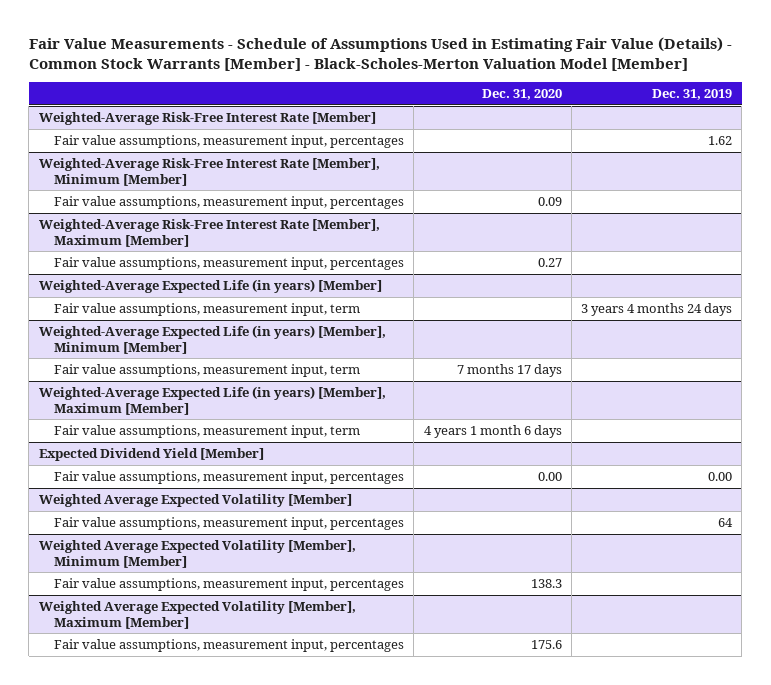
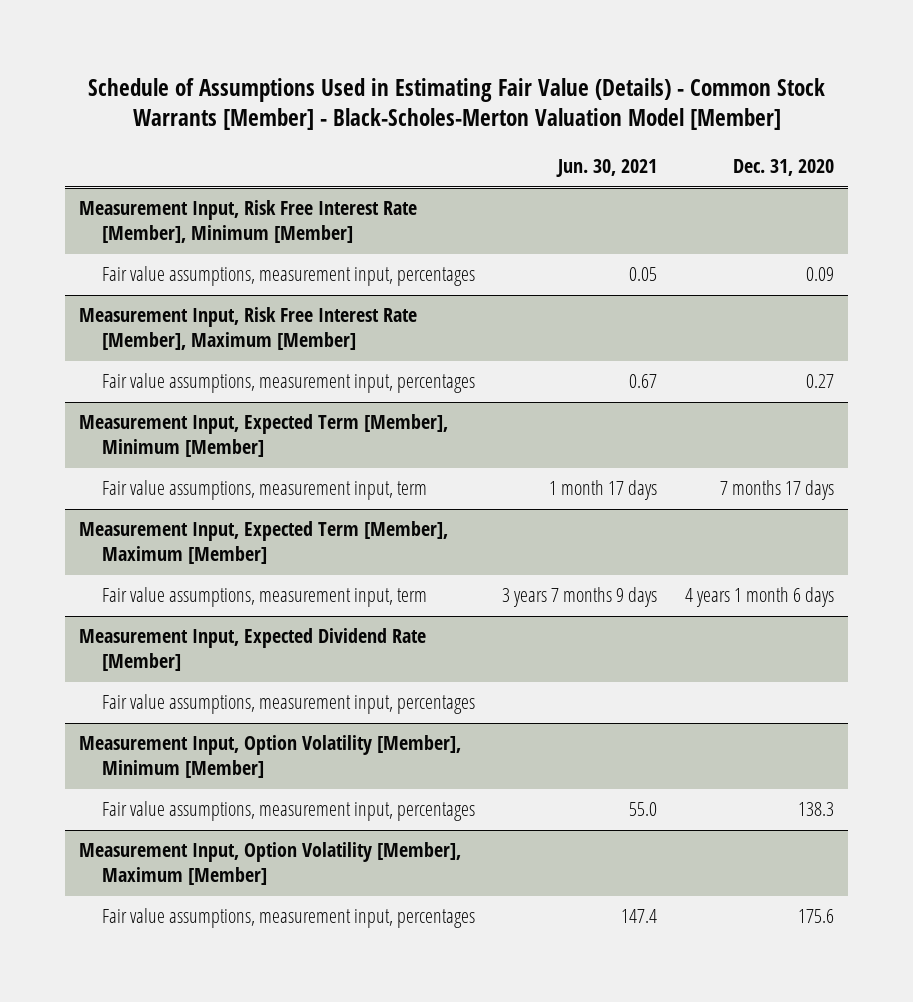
- Fair Value Measurements - Schedule of Assumptions Used in Estimating Fair Value (Details) - Common Stock Warrants [Member] - Black-Scholes-Merton Valuation Model [Member]
+ Schedule of Assumptions Used in Estimating Fair Value (Details) - Common Stock Warrants [Member] - Black-Scholes-Merton Valuation Model [Member]
- | Dec. 31, 2020 | Dec. 31, 2019
+ | Jun. 30, 2021 | Dec. 31, 2020
- Weighted-Average Risk-Free Interest Rate [Member]
- Fair value assumptions, measurement input, percentages | | 1.62
- Weighted-Average Risk-Free Interest Rate [Member], Minimum [Member]
+ Measurement Input, Risk Free Interest Rate [Member], Minimum [Member]
- Weighted-Average Risk-Free Interest Rate [Member], Maximum [Member]
+ Measurement Input, Risk Free Interest Rate [Member], Maximum [Member]
- Weighted-Average Expected Life (in years) [Member]
- Fair value assumptions, measurement input, term | | 3 years 4 months 24 days
- Weighted-Average Expected Life (in years) [Member], Minimum [Member]
+ Measurement Input, Expected Term [Member], Minimum [Member]
- Weighted-Average Expected Life (in years) [Member], Maximum [Member]
+ Measurement Input, Expected Term [Member], Maximum [Member]
- Expected Dividend Yield [Member]
- Fair value assumptions, measurement input, percentages | 0.00 | 0.00
- Weighted Average Expected Volatility [Member]
+ Measurement Input, Expected Dividend Rate [Member]
- Weighted Average Expected Volatility [Member], Minimum [Member]
+ Measurement Input, Option Volatility [Member], Minimum [Member]
- Weighted Average Expected Volatility [Member], Maximum [Member]
+ Measurement Input, Option Volatility [Member], Maximum [Member]

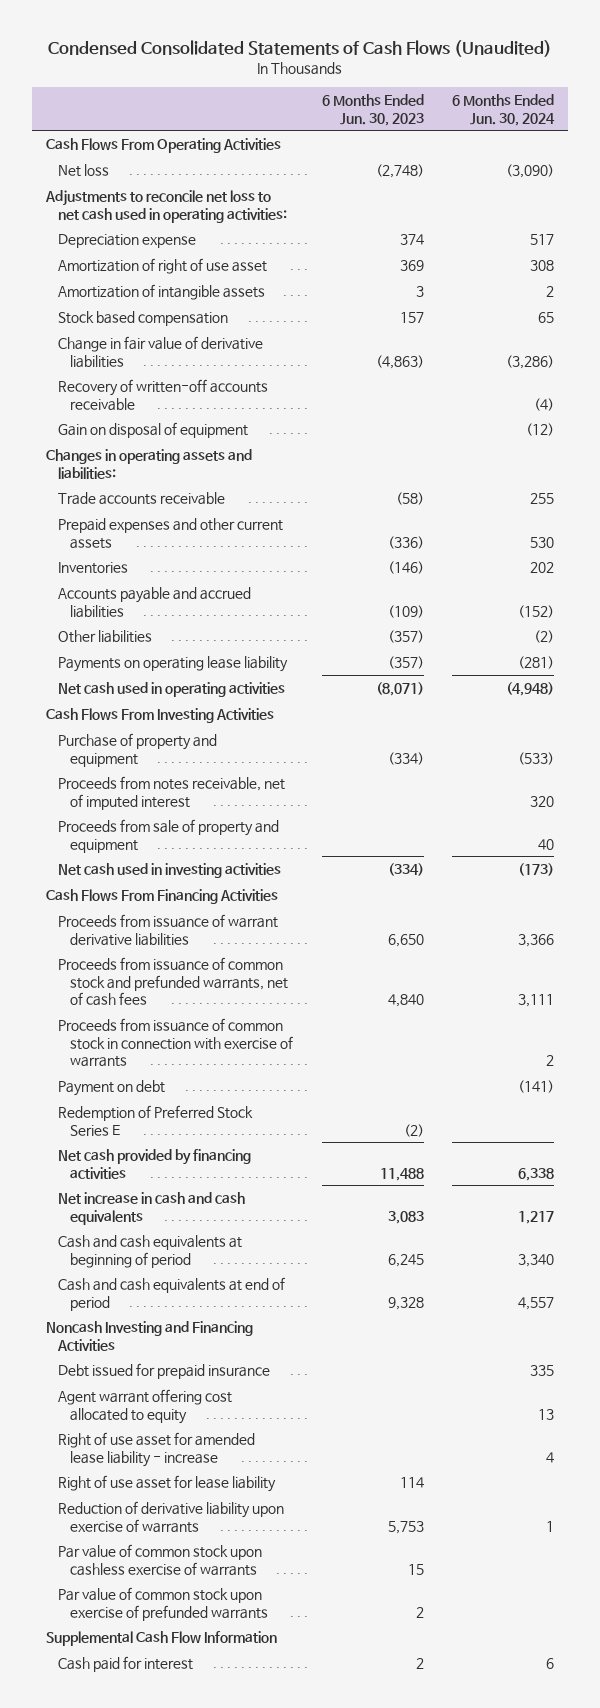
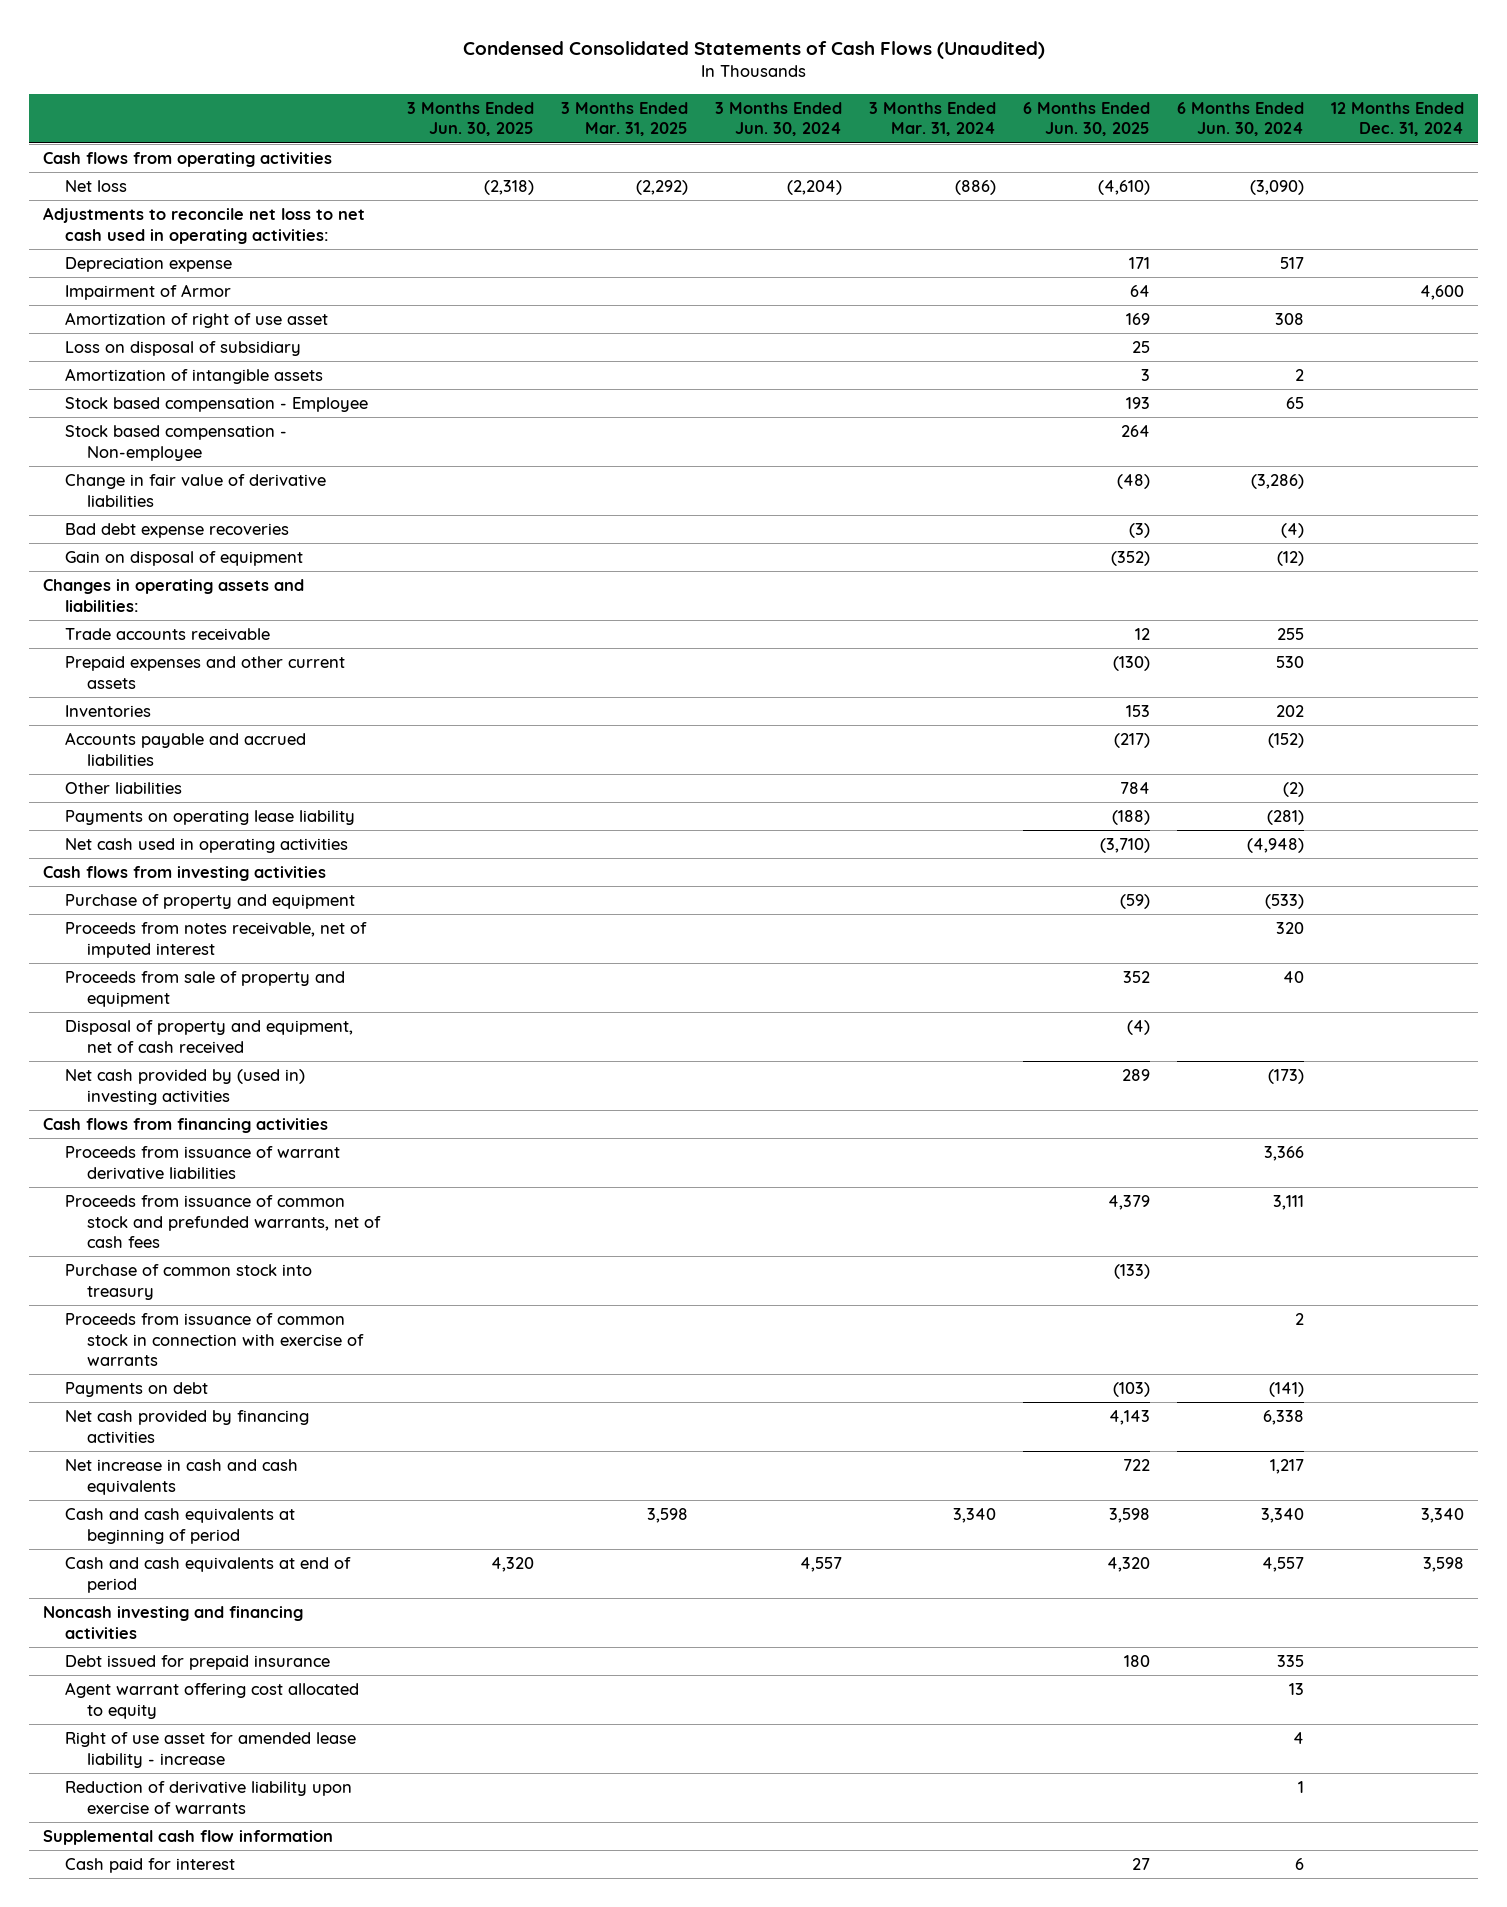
- | 6 Months Ended Jun. 30, 2023 | 6 Months Ended Jun. 30, 2024
+ | 3 Months Ended Jun. 30, 2025 | 3 Months Ended Mar. 31, 2025 | 3 Months Ended Jun. 30, 2024 | 3 Months Ended Mar. 31, 2024 | 6 Months Ended Jun. 30, 2025 | 6 Months Ended Jun. 30, 2024 | 12 Months Ended Dec. 31, 2024
- Cash Flows From Operating Activities
+ Cash flows from operating activities
+ Impairment of Armor | | | | | 64 | | 4,600
+ Loss on disposal of subsidiary | | | | | 25 | |
- Stock based compensation | 157 | 65
+ Stock based compensation - Employee | | | | | 193 | 65 |
+ Stock based compensation - Non-employee | | | | | 264 | |
- Recovery of written-off accounts receivable | | (4)
+ Bad debt expense recoveries | | | | | (3) | (4) |
- Cash Flows From Investing Activities
+ Cash flows from investing activities
- Net cash used in investing activities | (334) | (173)
- Cash Flows From Financing Activities
+ Disposal of property and equipment, net of cash received | | | | | (4) | |
+ Net cash provided by (used in) investing activities | | | | | 289 | (173) |
+ Cash flows from financing activities
+ Purchase of common stock into treasury | | | | | (133) | |
- Payment on debt | | (141)
- Redemption of Preferred Stock Series E | (2) |
+ Payments on debt | | | | | (103) | (141) |
- Noncash Investing and Financing Activities
+ Noncash investing and financing activities
- Right of use asset for lease liability | 114 |
- Par value of common stock upon cashless exercise of warrants | 15 |
- Par value of common stock upon exercise of prefunded warrants | 2 |
- Supplemental Cash Flow Information
+ Supplemental cash flow information

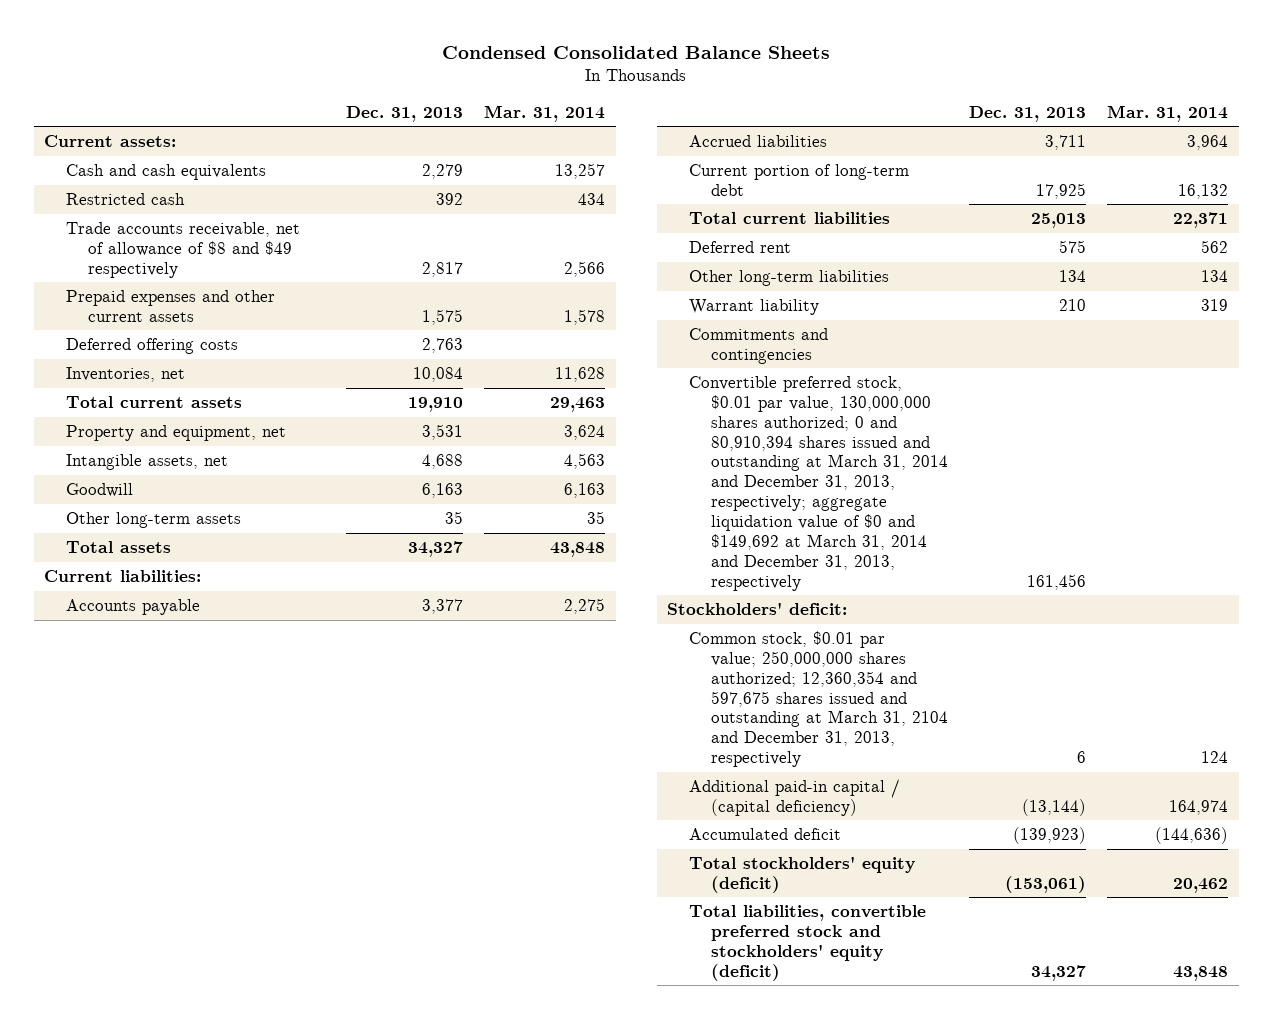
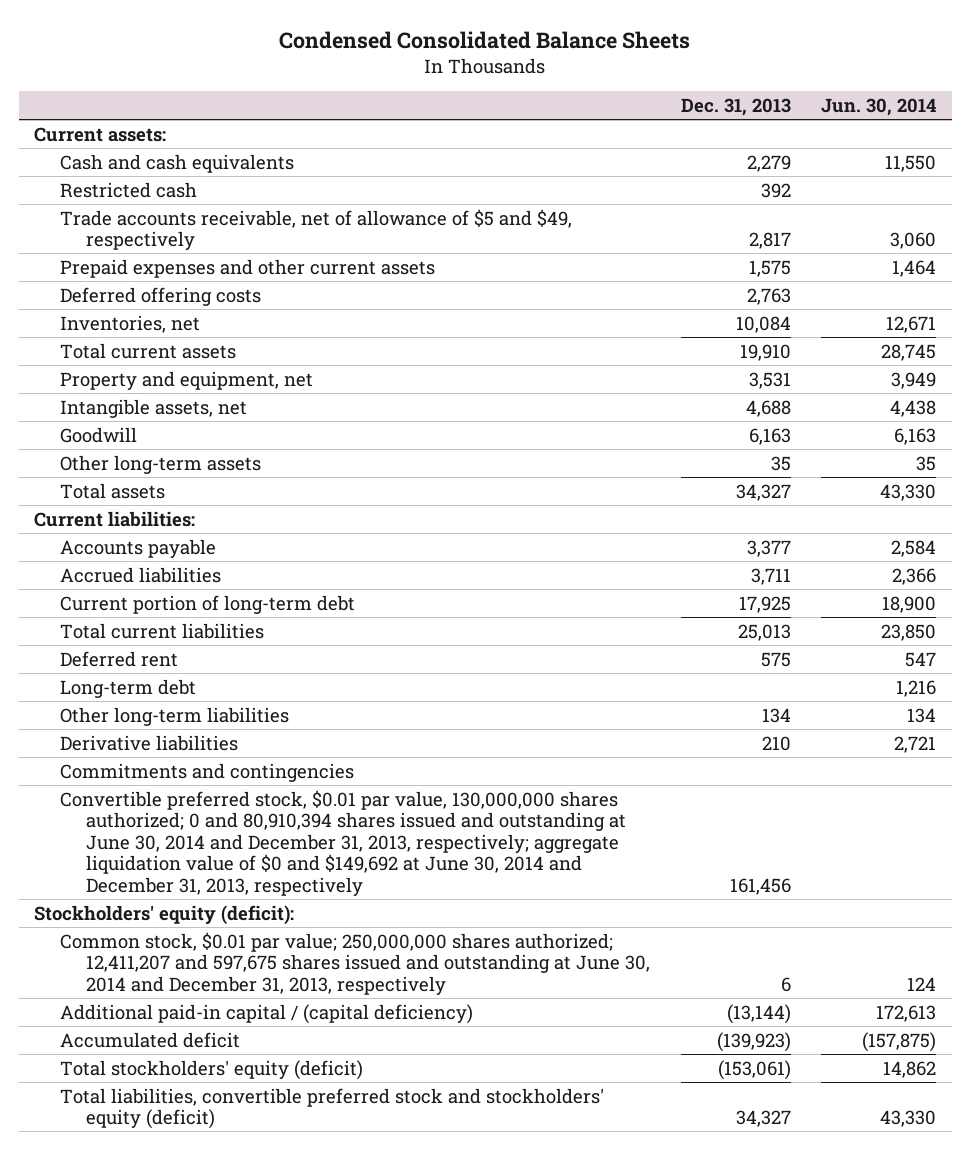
- | Dec. 31, 2013 | Mar. 31, 2014
+ | Dec. 31, 2013 | Jun. 30, 2014
- Trade accounts receivable, net of allowance of $8 and $49 respectively | 2,817 | 2,566
+ Trade accounts receivable, net of allowance of $5 and $49, respectively | 2,817 | 3,060
+ Long-term debt | | 1,216
- Warrant liability | 210 | 319
+ Derivative liabilities | 210 | 2,721
- Convertible preferred stock, $0.01 par value, 130,000,000 shares authorized; 0 and 80,910,394 shares issued and outstanding at March 31, 2014 and December 31, 2013, respectively; aggregate liquidation value of $0 and $149,692 at March 31, 2014 and December 31, 2013, respectively | 161,456 |
- Stockholders' deficit:
- Common stock, $0.01 par value; 250,000,000 shares authorized; 12,360,354 and 597,675 shares issued and outstanding at March 31, 2104 and December 31, 2013, respectively | 6 | 124
+ Convertible preferred stock, $0.01 par value, 130,000,000 shares authorized; 0 and 80,910,394 shares issued and outstanding at June 30, 2014 and December 31, 2013, respectively; aggregate liquidation value of $0 and $149,692 at June 30, 2014 and December 31, 2013, respectively | 161,456 |
+ Stockholders' equity (deficit):
+ Common stock, $0.01 par value; 250,000,000 shares authorized; 12,411,207 and 597,675 shares issued and outstanding at June 30, 2014 and December 31, 2013, respectively | 6 | 124

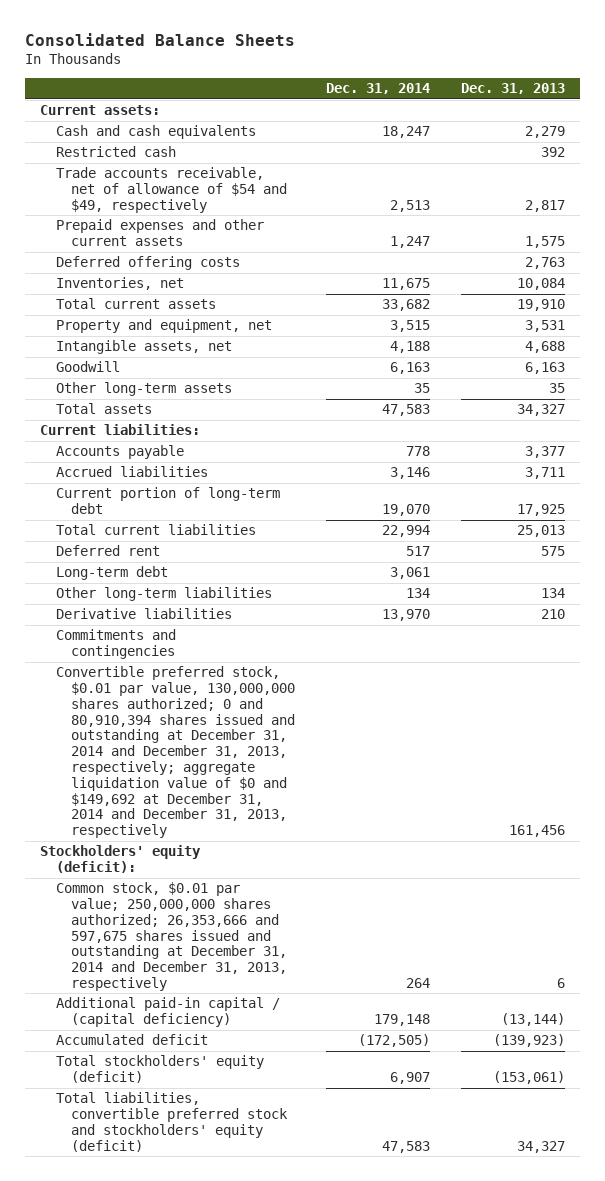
- Condensed Consolidated Balance Sheets
+ Consolidated Balance Sheets
- | Dec. 31, 2013 | Jun. 30, 2014
+ | Dec. 31, 2014 | Dec. 31, 2013
- Trade accounts receivable, net of allowance of $5 and $49, respectively | 2,817 | 3,060
+ Trade accounts receivable, net of allowance of $54 and $49, respectively | 2,513 | 2,817
- Convertible preferred stock, $0.01 par value, 130,000,000 shares authorized; 0 and 80,910,394 shares issued and outstanding at June 30, 2014 and December 31, 2013, respectively; aggregate liquidation value of $0 and $149,692 at June 30, 2014 and December 31, 2013, respectively | 161,456 |
+ Convertible preferred stock, $0.01 par value, 130,000,000 shares authorized; 0 and 80,910,394 shares issued and outstanding at December 31, 2014 and December 31, 2013, respectively; aggregate liquidation value of $0 and $149,692 at December 31, 2014 and December 31, 2013, respectively | | 161,456
- Common stock, $0.01 par value; 250,000,000 shares authorized; 12,411,207 and 597,675 shares issued and outstanding at June 30, 2014 and December 31, 2013, respectively | 6 | 124
+ Common stock, $0.01 par value; 250,000,000 shares authorized; 26,353,666 and 597,675 shares issued and outstanding at December 31, 2014 and December 31, 2013, respectively | 264 | 6

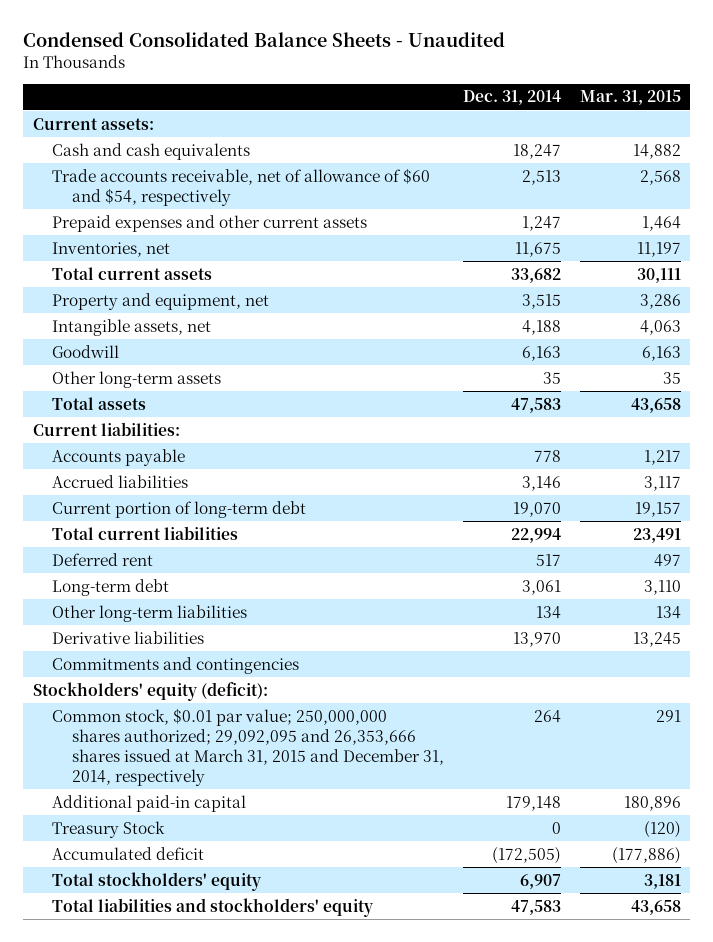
- Consolidated Balance Sheets
+ Condensed Consolidated Balance Sheets - Unaudited
- | Dec. 31, 2014 | Dec. 31, 2013
+ | Dec. 31, 2014 | Mar. 31, 2015
- Restricted cash | | 392
- Trade accounts receivable, net of allowance of $54 and $49, respectively | 2,513 | 2,817
+ Trade accounts receivable, net of allowance of $60 and $54, respectively | 2,513 | 2,568
- Deferred offering costs | | 2,763
- Convertible preferred stock, $0.01 par value, 130,000,000 shares authorized; 0 and 80,910,394 shares issued and outstanding at December 31, 2014 and December 31, 2013, respectively; aggregate liquidation value of $0 and $149,692 at December 31, 2014 and December 31, 2013, respectively | | 161,456
- Common stock, $0.01 par value; 250,000,000 shares authorized; 26,353,666 and 597,675 shares issued and outstanding at December 31, 2014 and December 31, 2013, respectively | 264 | 6
- Additional paid-in capital / (capital deficiency) | 179,148 | (13,144)
+ Common stock, $0.01 par value; 250,000,000 shares authorized; 29,092,095 and 26,353,666 shares issued at March 31, 2015 and December 31, 2014, respectively | 264 | 291
+ Additional paid-in capital | 179,148 | 180,896
+ Treasury Stock | 0 | (120)
- Total stockholders' equity (deficit) | 6,907 | (153,061)
- Total liabilities, convertible preferred stock and stockholders' equity (deficit) | 47,583 | 34,327
+ Total stockholders' equity | 6,907 | 3,181
+ Total liabilities and stockholders' equity | 47,583 | 43,658

